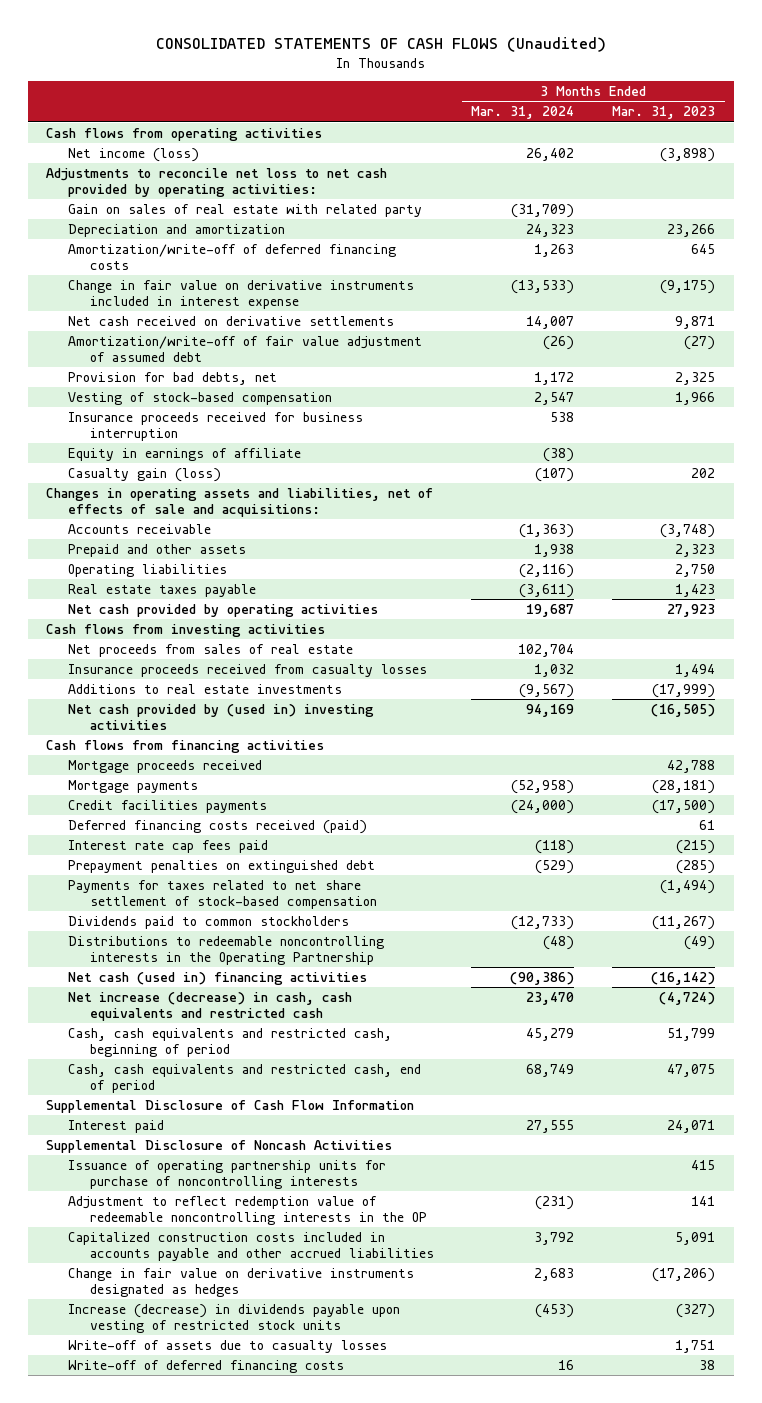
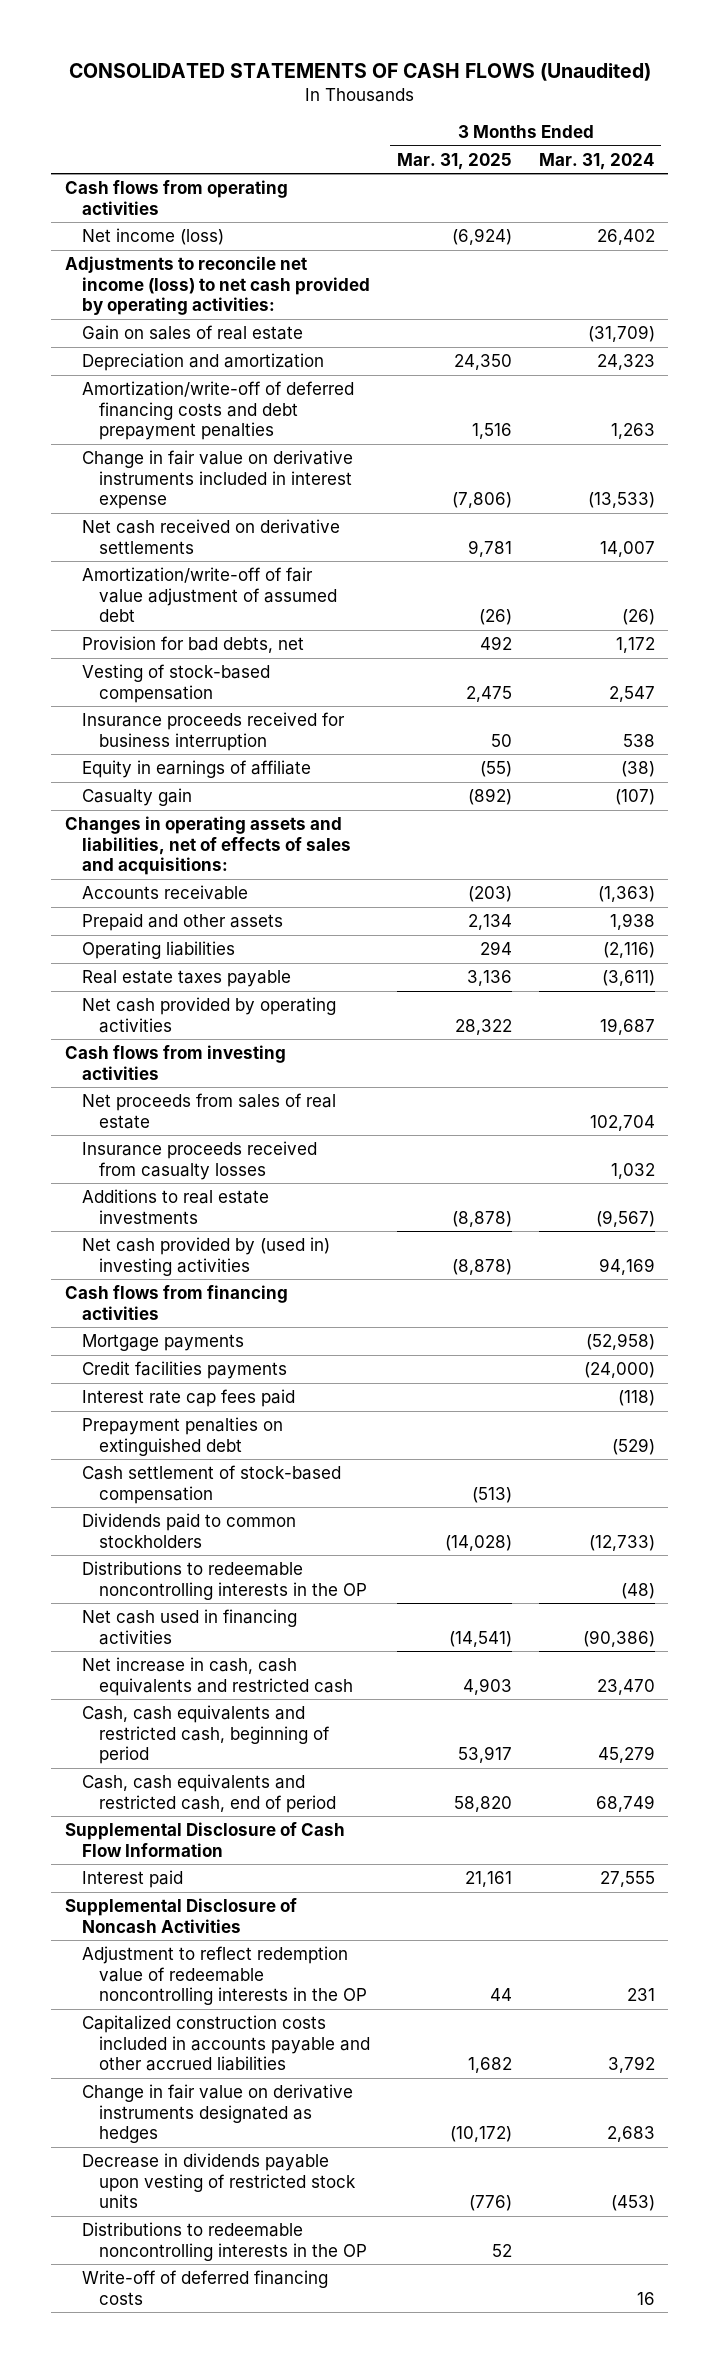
- | 3 Months Ended Mar. 31, 2024 | 3 Months Ended Mar. 31, 2023
+ | 3 Months Ended Mar. 31, 2025 | 3 Months Ended Mar. 31, 2024
- Adjustments to reconcile net loss to net cash provided by operating activities:
- Gain on sales of real estate with related party | (31,709) |
+ Adjustments to reconcile net income (loss) to net cash provided by operating activities:
+ Gain on sales of real estate | | (31,709)
- Amortization/write-off of deferred financing costs | 1,263 | 645
+ Amortization/write-off of deferred financing costs and debt prepayment penalties | 1,516 | 1,263
- Casualty gain (loss) | (107) | 202
- Changes in operating assets and liabilities, net of effects of sale and acquisitions:
+ Casualty gain | (892) | (107)
+ Changes in operating assets and liabilities, net of effects of sales and acquisitions:
- Mortgage proceeds received | | 42,788
- Deferred financing costs received (paid) | | 61
- Payments for taxes related to net share settlement of stock-based compensation | | (1,494)
+ Cash settlement of stock-based compensation | (513) |
- Distributions to redeemable noncontrolling interests in the Operating Partnership | (48) | (49)
- Net cash (used in) financing activities | (90,386) | (16,142)
- Net increase (decrease) in cash, cash equivalents and restricted cash | 23,470 | (4,724)
+ Distributions to redeemable noncontrolling interests in the OP | | (48)
+ Net cash used in financing activities | (14,541) | (90,386)
+ Net increase in cash, cash equivalents and restricted cash | 4,903 | 23,470
- Issuance of operating partnership units for purchase of noncontrolling interests | | 415
- Adjustment to reflect redemption value of redeemable noncontrolling interests in the OP | (231) | 141
+ Adjustment to reflect redemption value of redeemable noncontrolling interests in the OP | 44 | 231
- Increase (decrease) in dividends payable upon vesting of restricted stock units | (453) | (327)
- Write-off of assets due to casualty losses | | 1,751
+ Decrease in dividends payable upon vesting of restricted stock units | (776) | (453)
+ Distributions to redeemable noncontrolling interests in the OP | 52 |

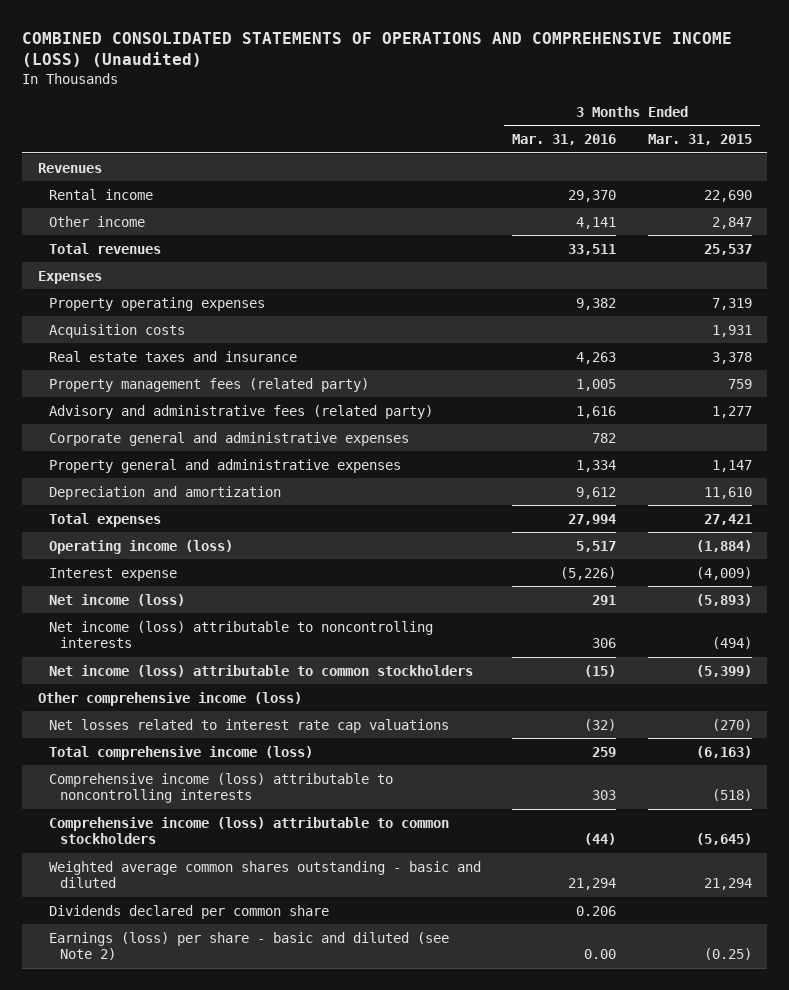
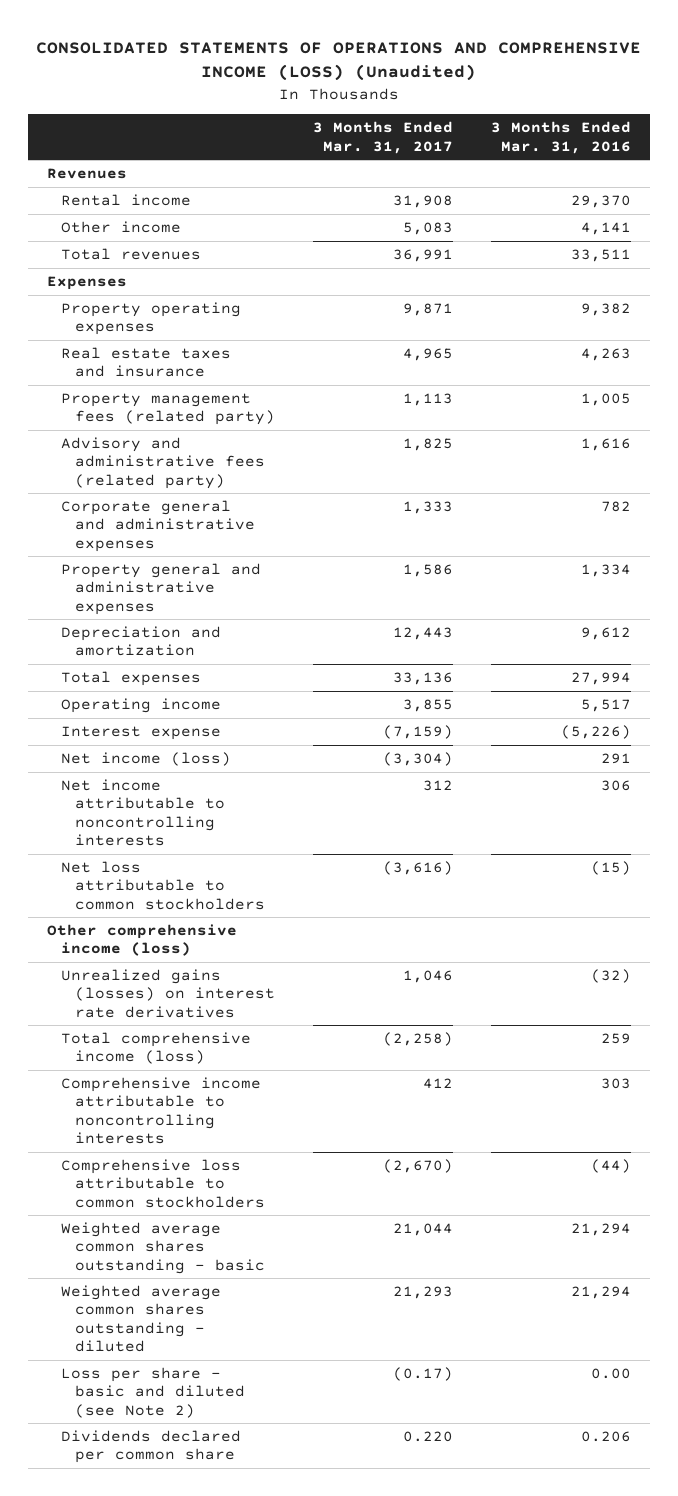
- COMBINED CONSOLIDATED STATEMENTS OF OPERATIONS AND COMPREHENSIVE INCOME (LOSS) (Unaudited)
+ CONSOLIDATED STATEMENTS OF OPERATIONS AND COMPREHENSIVE INCOME (LOSS) (Unaudited)
- | 3 Months Ended Mar. 31, 2016 | 3 Months Ended Mar. 31, 2015
+ | 3 Months Ended Mar. 31, 2017 | 3 Months Ended Mar. 31, 2016
- Acquisition costs | | 1,931
- Operating income (loss) | 5,517 | (1,884)
+ Operating income | 3,855 | 5,517
- Net income (loss) attributable to noncontrolling interests | 306 | (494)
- Net income (loss) attributable to common stockholders | (15) | (5,399)
+ Net income attributable to noncontrolling interests | 312 | 306
+ Net loss attributable to common stockholders | (3,616) | (15)
- Net losses related to interest rate cap valuations | (32) | (270)
+ Unrealized gains (losses) on interest rate derivatives | 1,046 | (32)
- Comprehensive income (loss) attributable to noncontrolling interests | 303 | (518)
- Comprehensive income (loss) attributable to common stockholders | (44) | (5,645)
- Weighted average common shares outstanding - basic and diluted | 21,294 | 21,294
+ Comprehensive income attributable to noncontrolling interests | 412 | 303
+ Comprehensive loss attributable to common stockholders | (2,670) | (44)
+ Weighted average common shares outstanding - basic | 21,044 | 21,294
+ Weighted average common shares outstanding - diluted | 21,293 | 21,294
+ Loss per share - basic and diluted (see Note 2) | (0.17) | 0.00
- Earnings (loss) per share - basic and diluted (see Note 2) | 0.00 | (0.25)

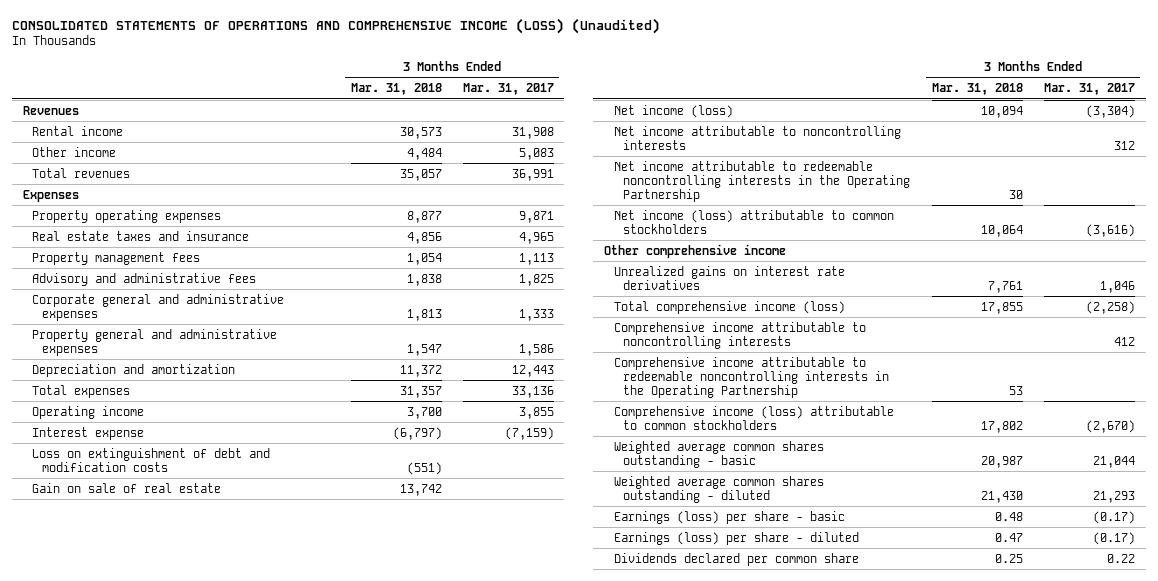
- | 3 Months Ended Mar. 31, 2017 | 3 Months Ended Mar. 31, 2016
+ | 3 Months Ended Mar. 31, 2018 | 3 Months Ended Mar. 31, 2017
- Property management fees (related party) | 1,113 | 1,005
- Advisory and administrative fees (related party) | 1,825 | 1,616
+ Property management fees | 1,054 | 1,113
+ Advisory and administrative fees | 1,838 | 1,825
+ Loss on extinguishment of debt and modification costs | (551) |
+ Gain on sale of real estate | 13,742 |
- Net loss attributable to common stockholders | (3,616) | (15)
- Other comprehensive income (loss)
- Unrealized gains (losses) on interest rate derivatives | 1,046 | (32)
+ Net income attributable to redeemable noncontrolling interests in the Operating Partnership | 30 |
+ Net income (loss) attributable to common stockholders | 10,064 | (3,616)
+ Other comprehensive income
+ Unrealized gains on interest rate derivatives | 7,761 | 1,046
- Comprehensive loss attributable to common stockholders | (2,670) | (44)
+ Comprehensive income attributable to redeemable noncontrolling interests in the Operating Partnership | 53 |
+ Comprehensive income (loss) attributable to common stockholders | 17,802 | (2,670)
- Loss per share - basic and diluted (see Note 2) | (0.17) | 0.00
- Dividends declared per common share | 0.220 | 0.206
+ Earnings (loss) per share - basic | 0.48 | (0.17)
+ Earnings (loss) per share - diluted | 0.47 | (0.17)
+ Dividends declared per common share | 0.25 | 0.22

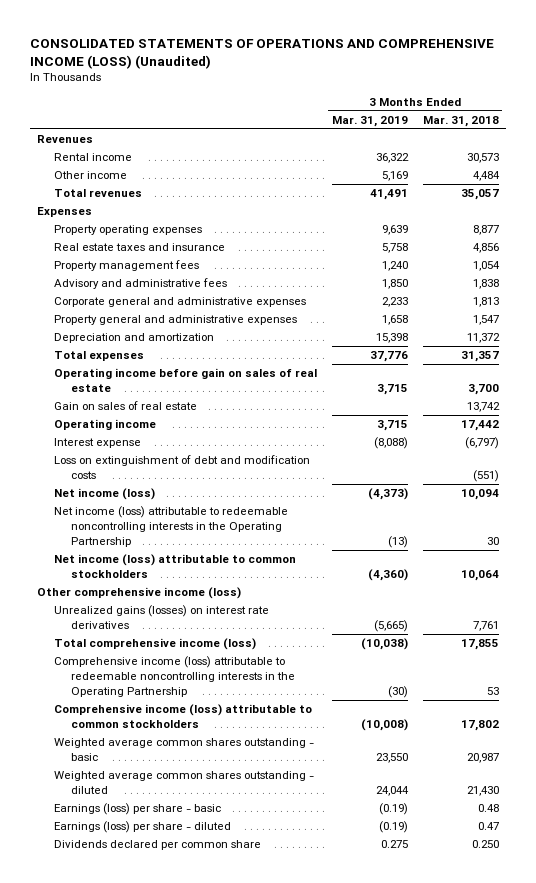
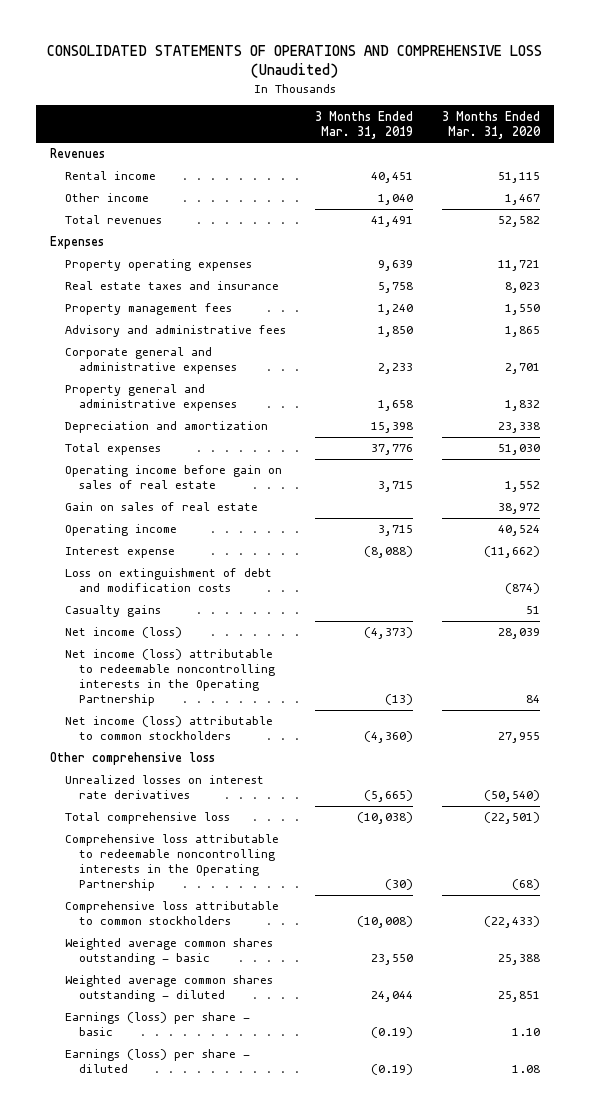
- CONSOLIDATED STATEMENTS OF OPERATIONS AND COMPREHENSIVE INCOME (LOSS) (Unaudited)
+ CONSOLIDATED STATEMENTS OF OPERATIONS AND COMPREHENSIVE LOSS (Unaudited)
- | 3 Months Ended Mar. 31, 2019 | 3 Months Ended Mar. 31, 2018
+ | 3 Months Ended Mar. 31, 2019 | 3 Months Ended Mar. 31, 2020
- Rental income | 36,322 | 30,573
- Other income | 5,169 | 4,484
+ Rental income | 40,451 | 51,115
+ Other income | 1,040 | 1,467
+ Casualty gains | | 51
- Other comprehensive income (loss)
- Unrealized gains (losses) on interest rate derivatives | (5,665) | 7,761
- Total comprehensive income (loss) | (10,038) | 17,855
- Comprehensive income (loss) attributable to redeemable noncontrolling interests in the Operating Partnership | (30) | 53
- Comprehensive income (loss) attributable to common stockholders | (10,008) | 17,802
+ Other comprehensive loss
+ Unrealized losses on interest rate derivatives | (5,665) | (50,540)
+ Total comprehensive loss | (10,038) | (22,501)
+ Comprehensive loss attributable to redeemable noncontrolling interests in the Operating Partnership | (30) | (68)
+ Comprehensive loss attributable to common stockholders | (10,008) | (22,433)
- Dividends declared per common share | 0.275 | 0.250

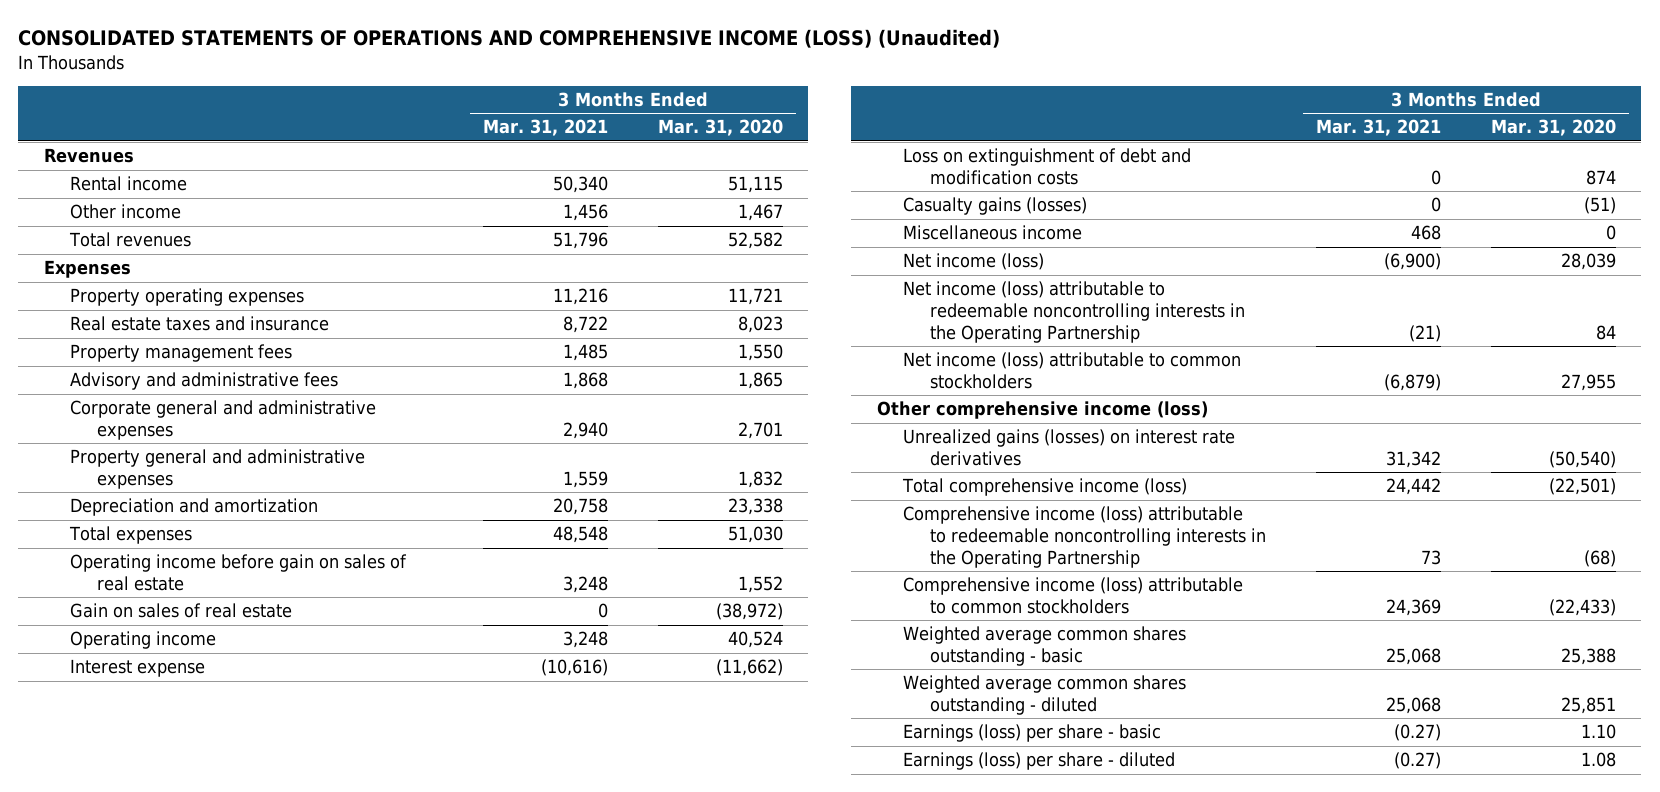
- CONSOLIDATED STATEMENTS OF OPERATIONS AND COMPREHENSIVE LOSS (Unaudited)
+ CONSOLIDATED STATEMENTS OF OPERATIONS AND COMPREHENSIVE INCOME (LOSS) (Unaudited)
- | 3 Months Ended Mar. 31, 2019 | 3 Months Ended Mar. 31, 2020
+ | 3 Months Ended Mar. 31, 2021 | 3 Months Ended Mar. 31, 2020
- Gain on sales of real estate | | 38,972
+ Gain on sales of real estate | 0 | (38,972)
- Loss on extinguishment of debt and modification costs | | (874)
- Casualty gains | | 51
+ Loss on extinguishment of debt and modification costs | 0 | 874
+ Casualty gains (losses) | 0 | (51)
+ Miscellaneous income | 468 | 0
- Other comprehensive loss
- Unrealized losses on interest rate derivatives | (5,665) | (50,540)
- Total comprehensive loss | (10,038) | (22,501)
- Comprehensive loss attributable to redeemable noncontrolling interests in the Operating Partnership | (30) | (68)
- Comprehensive loss attributable to common stockholders | (10,008) | (22,433)
+ Other comprehensive income (loss)
+ Unrealized gains (losses) on interest rate derivatives | 31,342 | (50,540)
+ Total comprehensive income (loss) | 24,442 | (22,501)
+ Comprehensive income (loss) attributable to redeemable noncontrolling interests in the Operating Partnership | 73 | (68)
+ Comprehensive income (loss) attributable to common stockholders | 24,369 | (22,433)

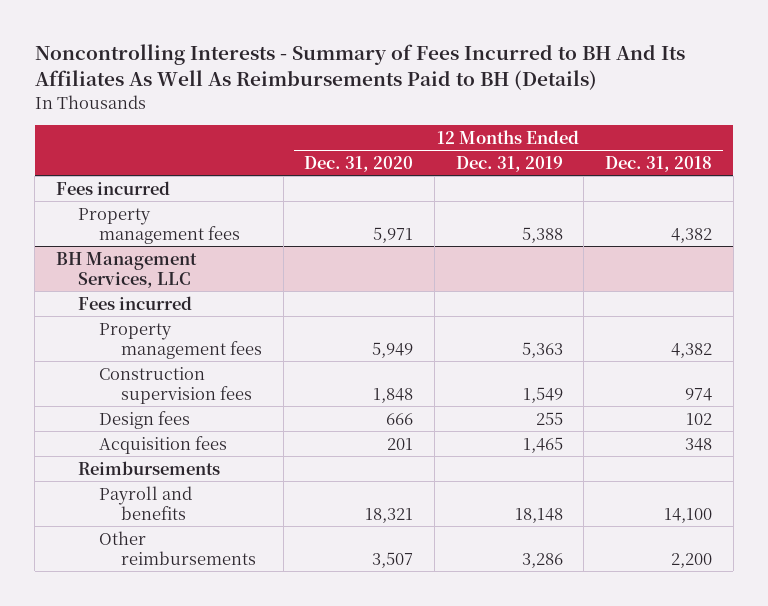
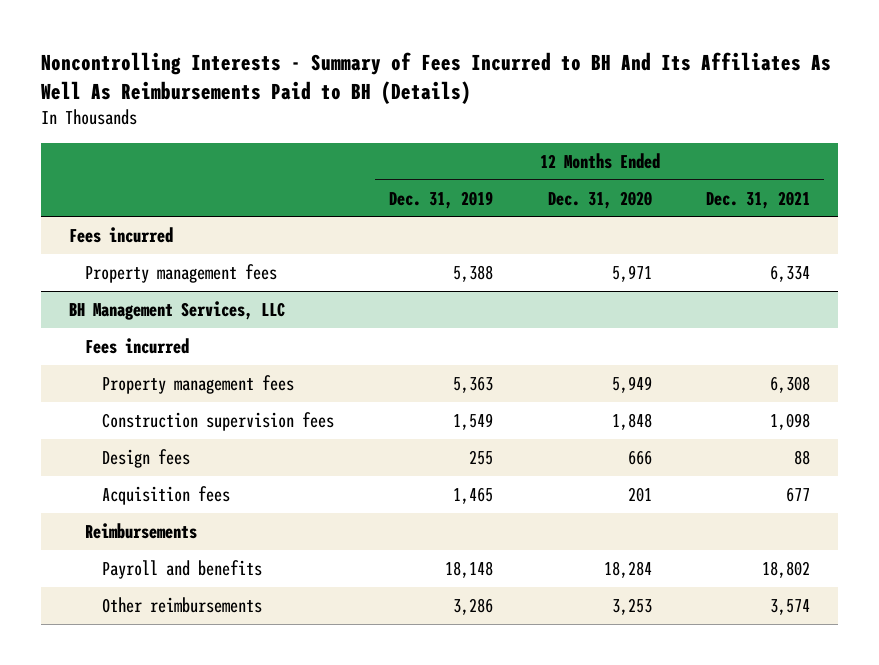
- | 12 Months Ended Dec. 31, 2020 | 12 Months Ended Dec. 31, 2019 | 12 Months Ended Dec. 31, 2018
+ | 12 Months Ended Dec. 31, 2019 | 12 Months Ended Dec. 31, 2020 | 12 Months Ended Dec. 31, 2021
@ BH Management Services, LLC
- Payroll and benefits | 18,321 | 18,148 | 14,100
- Other reimbursements | 3,507 | 3,286 | 2,200
+ Payroll and benefits | 18,148 | 18,284 | 18,802
+ Other reimbursements | 3,286 | 3,253 | 3,574

